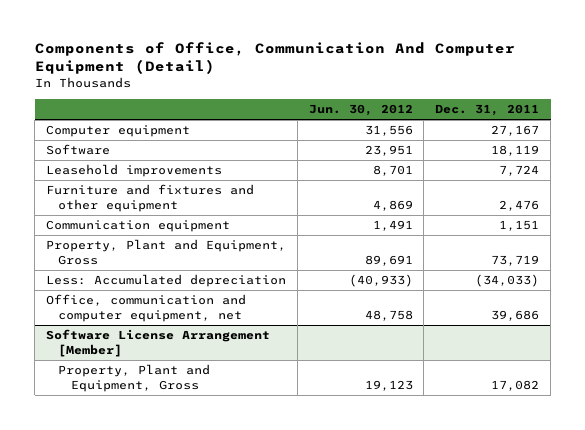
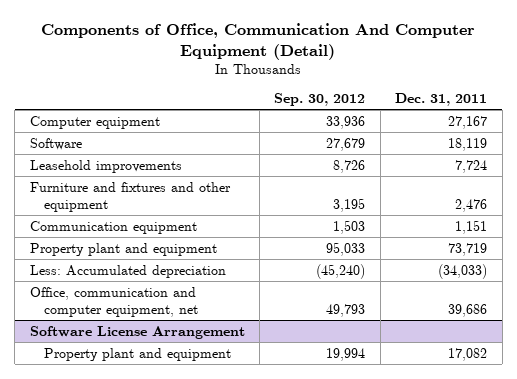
- | Jun. 30, 2012 | Dec. 31, 2011
+ | Sep. 30, 2012 | Dec. 31, 2011
- Property, Plant and Equipment, Gross | 89,691 | 73,719
+ Property plant and equipment | 95,033 | 73,719
- Software License Arrangement [Member]
- Property, Plant and Equipment, Gross | 19,123 | 17,082
+ Software License Arrangement
+ Property plant and equipment | 19,994 | 17,082

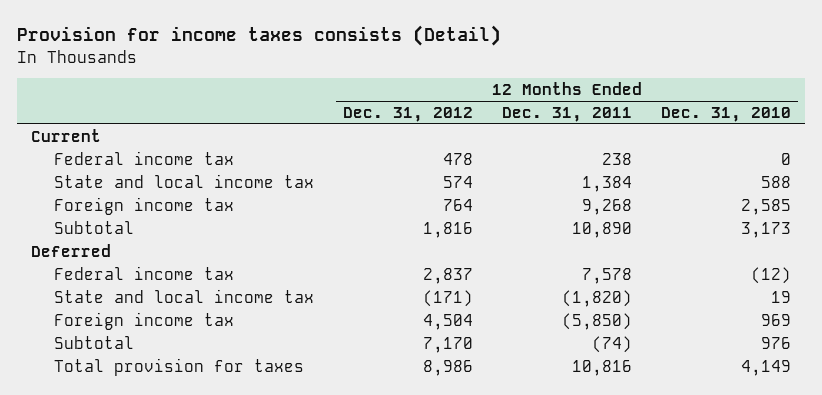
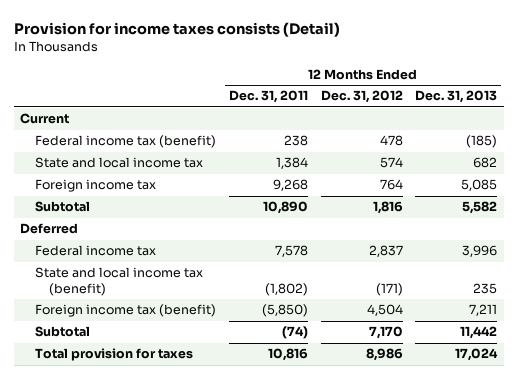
- | 12 Months Ended Dec. 31, 2012 | 12 Months Ended Dec. 31, 2011 | 12 Months Ended Dec. 31, 2010
+ | 12 Months Ended Dec. 31, 2011 | 12 Months Ended Dec. 31, 2012 | 12 Months Ended Dec. 31, 2013
- Federal income tax | 478 | 238 | 0
+ Federal income tax (benefit) | 238 | 478 | (185)
- State and local income tax | (171) | (1,820) | 19
- Foreign income tax | 4,504 | (5,850) | 969
+ State and local income tax (benefit) | (1,802) | (171) | 235
+ Foreign income tax (benefit) | (5,850) | 4,504 | 7,211

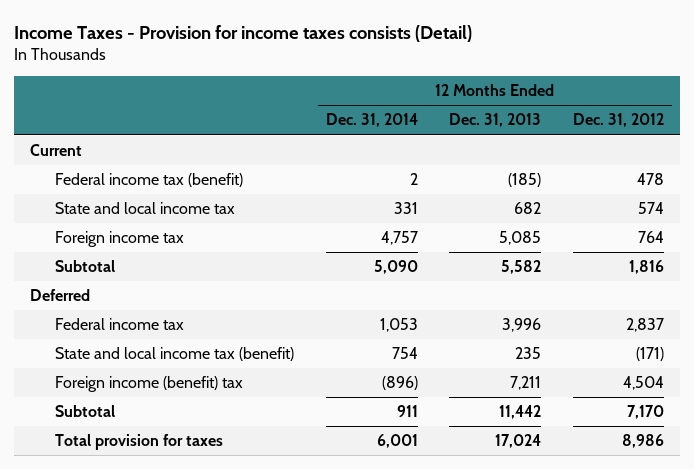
- Provision for income taxes consists (Detail)
+ Income Taxes - Provision for income taxes consists (Detail)
- | 12 Months Ended Dec. 31, 2011 | 12 Months Ended Dec. 31, 2012 | 12 Months Ended Dec. 31, 2013
+ | 12 Months Ended Dec. 31, 2014 | 12 Months Ended Dec. 31, 2013 | 12 Months Ended Dec. 31, 2012
- Foreign income tax (benefit) | (5,850) | 4,504 | 7,211
+ Foreign income (benefit) tax | (896) | 7,211 | 4,504

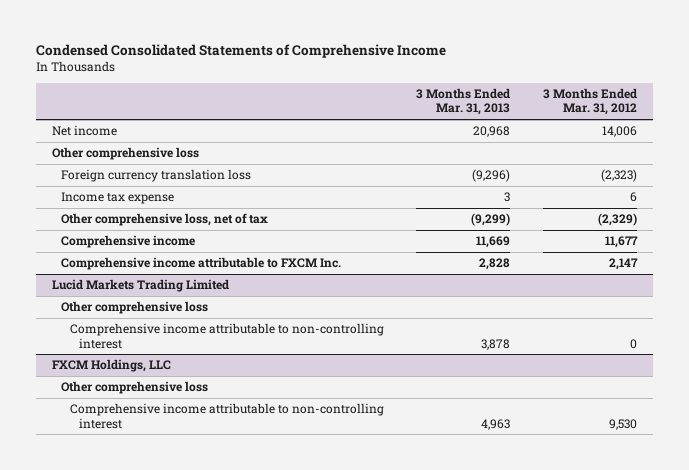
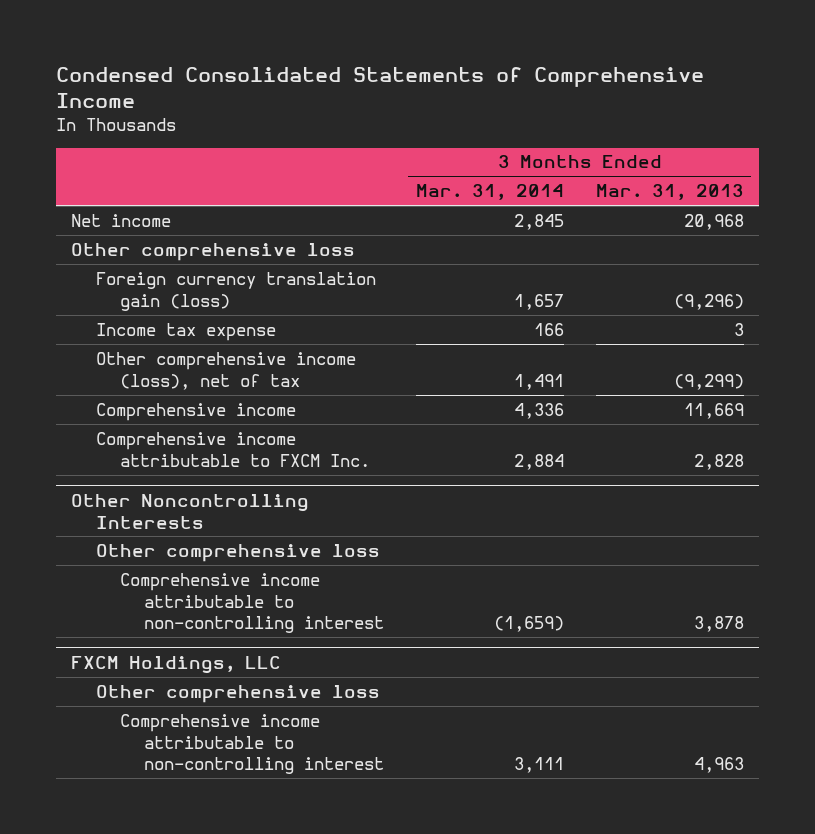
- | 3 Months Ended Mar. 31, 2013 | 3 Months Ended Mar. 31, 2012
+ | 3 Months Ended Mar. 31, 2014 | 3 Months Ended Mar. 31, 2013
- Foreign currency translation loss | (9,296) | (2,323)
+ Foreign currency translation gain (loss) | 1,657 | (9,296)
- Other comprehensive loss, net of tax | (9,299) | (2,329)
+ Other comprehensive income (loss), net of tax | 1,491 | (9,299)
- Lucid Markets Trading Limited
+ Other Noncontrolling Interests

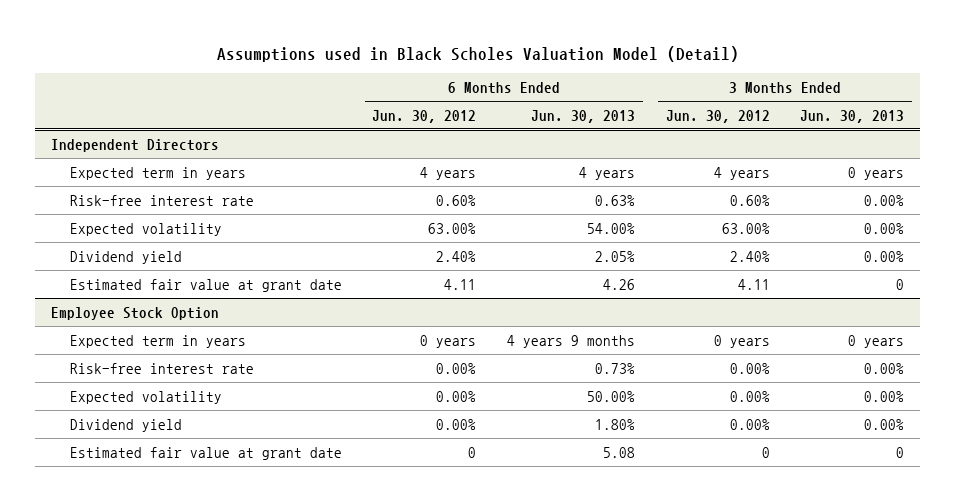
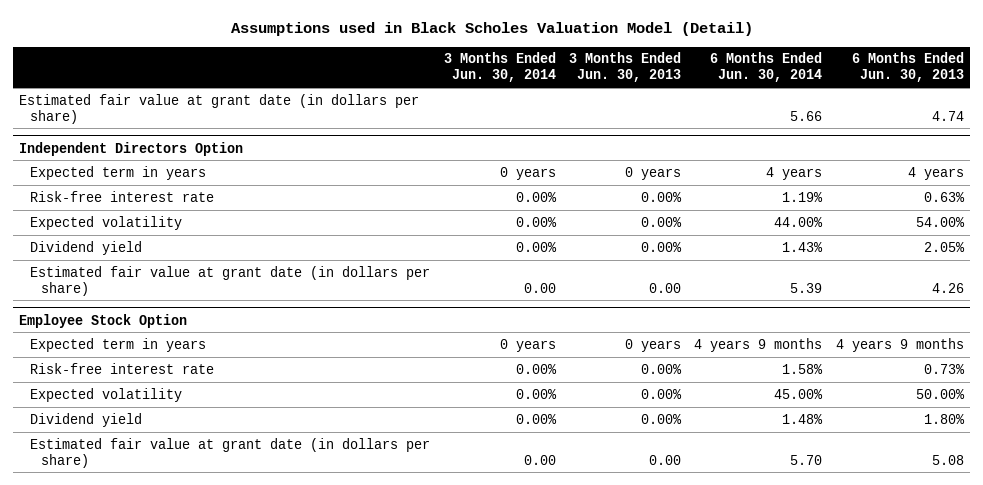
- | 6 Months Ended Jun. 30, 2012 | 6 Months Ended Jun. 30, 2013 | 3 Months Ended Jun. 30, 2012 | 3 Months Ended Jun. 30, 2013
+ | 3 Months Ended Jun. 30, 2014 | 3 Months Ended Jun. 30, 2013 | 6 Months Ended Jun. 30, 2014 | 6 Months Ended Jun. 30, 2013
- Independent Directors
+ Estimated fair value at grant date (in dollars per share) | | | 5.66 | 4.74
+ Independent Directors Option
- Estimated fair value at grant date | 4.11 | 4.26 | 4.11 | 0
+ Estimated fair value at grant date (in dollars per share) | 0.00 | 0.00 | 5.39 | 4.26
@ Employee Stock Option
- Estimated fair value at grant date | 0 | 5.08 | 0 | 0
+ Estimated fair value at grant date (in dollars per share) | 0.00 | 0.00 | 5.70 | 5.08

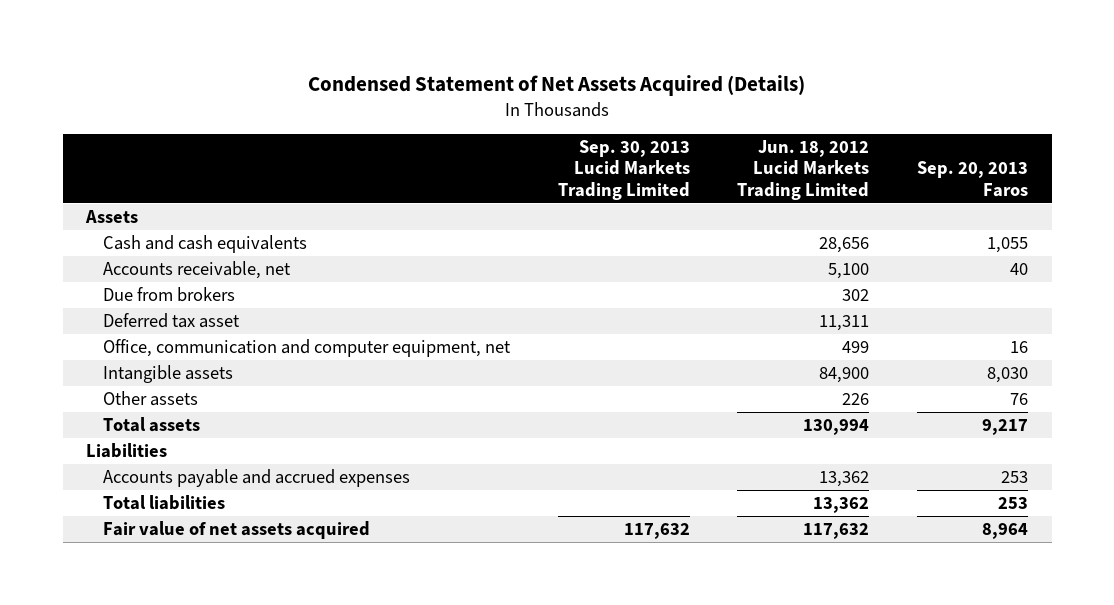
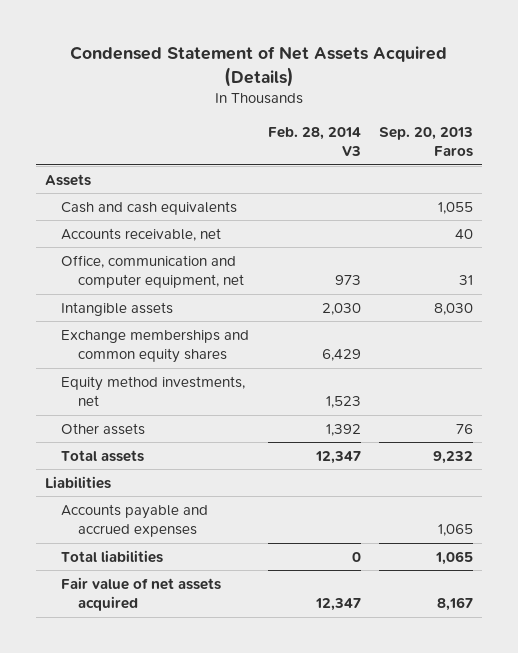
- | Sep. 30, 2013 Lucid Markets Trading Limited | Jun. 18, 2012 Lucid Markets Trading Limited | Sep. 20, 2013 Faros
+ | Feb. 28, 2014 V3 | Sep. 20, 2013 Faros
- Due from brokers | | 302 |
- Deferred tax asset | | 11,311 |
- Office, communication and computer equipment, net | | 499 | 16
+ Office, communication and computer equipment, net | 973 | 31
+ Exchange memberships and common equity shares | 6,429 |
+ Equity method investments, net | 1,523 |
- Total assets | | 130,994 | 9,217
+ Total assets | 12,347 | 9,232
- Accounts payable and accrued expenses | | 13,362 | 253
- Total liabilities | | 13,362 | 253
- Fair value of net assets acquired | 117,632 | 117,632 | 8,964
+ Accounts payable and accrued expenses | | 1,065
+ Total liabilities | 0 | 1,065
+ Fair value of net assets acquired | 12,347 | 8,167

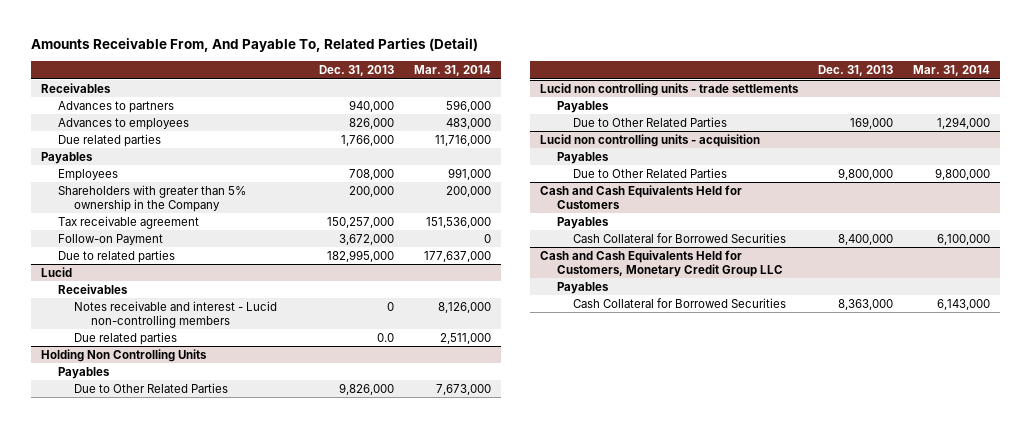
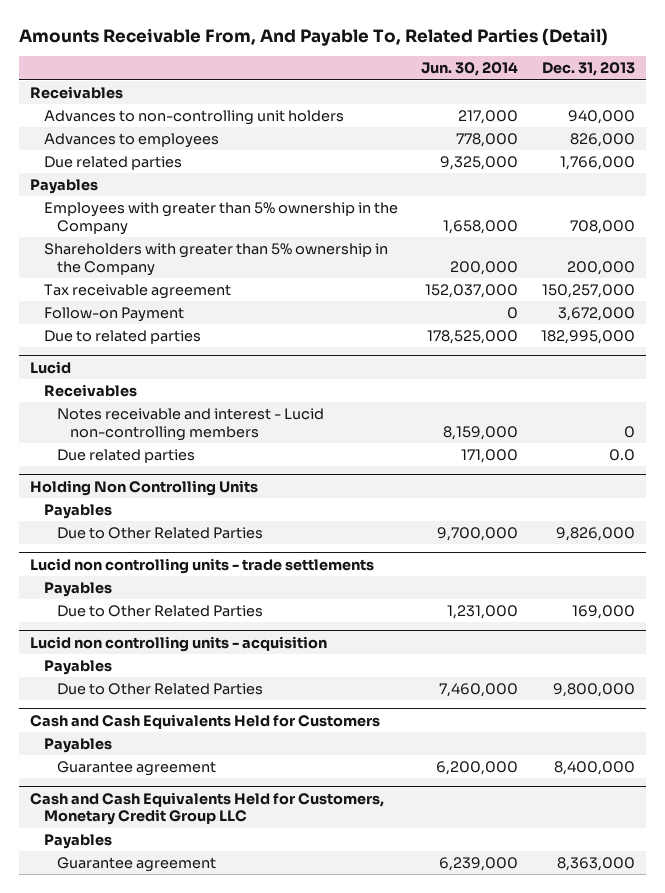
- | Dec. 31, 2013 | Mar. 31, 2014
+ | Jun. 30, 2014 | Dec. 31, 2013
- Advances to partners | 940,000 | 596,000
+ Advances to non-controlling unit holders | 217,000 | 940,000
- Employees | 708,000 | 991,000
+ Employees with greater than 5% ownership in the Company | 1,658,000 | 708,000
@ Cash and Cash Equivalents Held for Customers
- Cash Collateral for Borrowed Securities | 8,400,000 | 6,100,000
+ Guarantee agreement | 6,200,000 | 8,400,000
@ Cash and Cash Equivalents Held for Customers, Monetary Credit Group LLC
- Cash Collateral for Borrowed Securities | 8,363,000 | 6,143,000
+ Guarantee agreement | 6,239,000 | 8,363,000

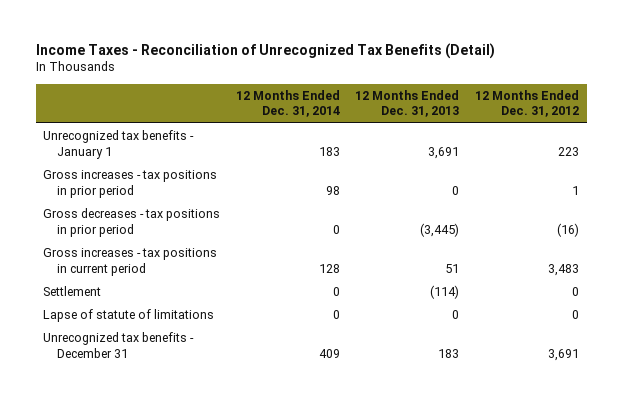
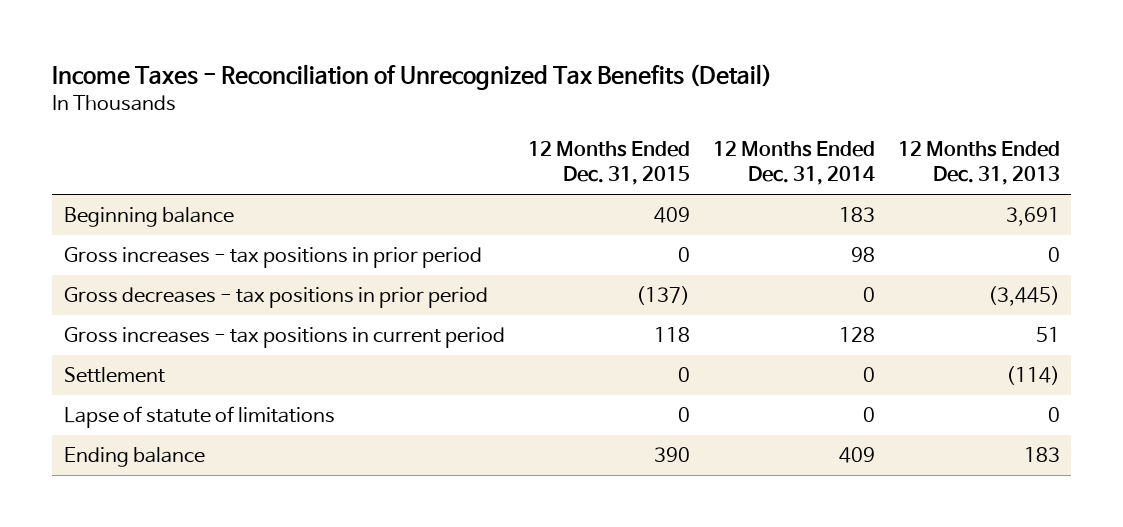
- | 12 Months Ended Dec. 31, 2014 | 12 Months Ended Dec. 31, 2013 | 12 Months Ended Dec. 31, 2012
+ | 12 Months Ended Dec. 31, 2015 | 12 Months Ended Dec. 31, 2014 | 12 Months Ended Dec. 31, 2013
- Unrecognized tax benefits - January 1 | 183 | 3,691 | 223
+ Beginning balance | 409 | 183 | 3,691
- Unrecognized tax benefits - December 31 | 409 | 183 | 3,691
+ Ending balance | 390 | 409 | 183

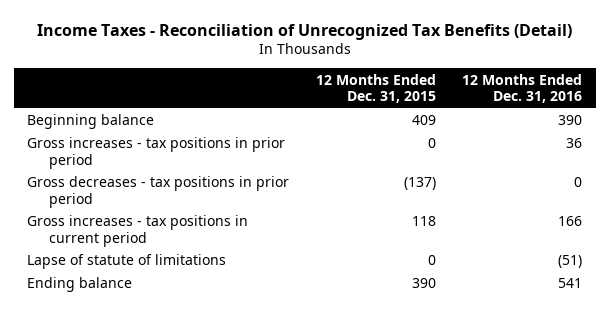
- | 12 Months Ended Dec. 31, 2015 | 12 Months Ended Dec. 31, 2014 | 12 Months Ended Dec. 31, 2013
+ | 12 Months Ended Dec. 31, 2015 | 12 Months Ended Dec. 31, 2016
- Settlement | 0 | 0 | (114)

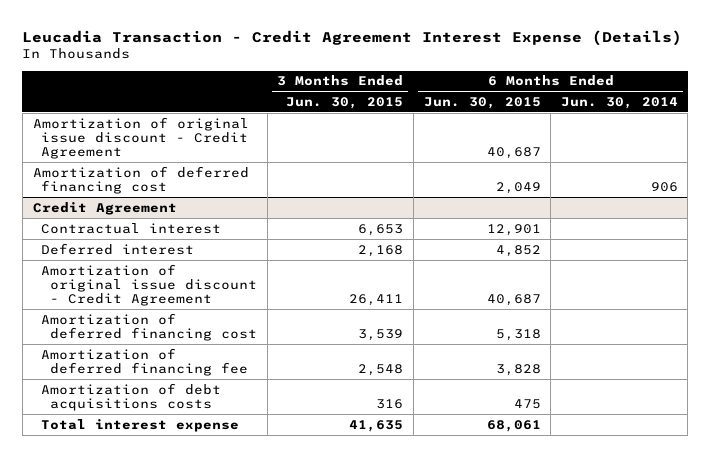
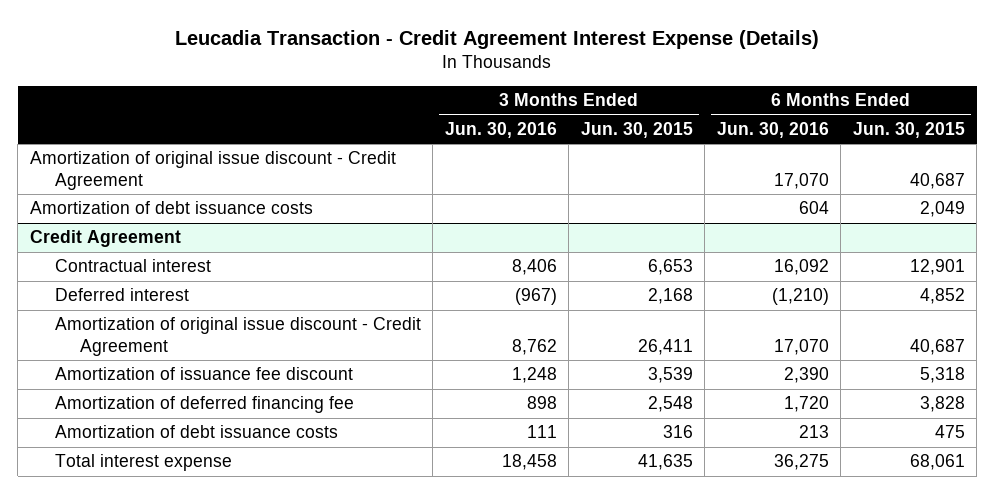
- | 3 Months Ended Jun. 30, 2015 | 6 Months Ended Jun. 30, 2015 | 6 Months Ended Jun. 30, 2014
+ | 3 Months Ended Jun. 30, 2016 | 3 Months Ended Jun. 30, 2015 | 6 Months Ended Jun. 30, 2016 | 6 Months Ended Jun. 30, 2015
- Amortization of deferred financing cost | | 2,049 | 906
+ Amortization of debt issuance costs | | | 604 | 2,049
@ Credit Agreement
- Amortization of deferred financing cost | 3,539 | 5,318 |
+ Amortization of issuance fee discount | 1,248 | 3,539 | 2,390 | 5,318
- Amortization of debt acquisitions costs | 316 | 475 |
+ Amortization of debt issuance costs | 111 | 316 | 213 | 475

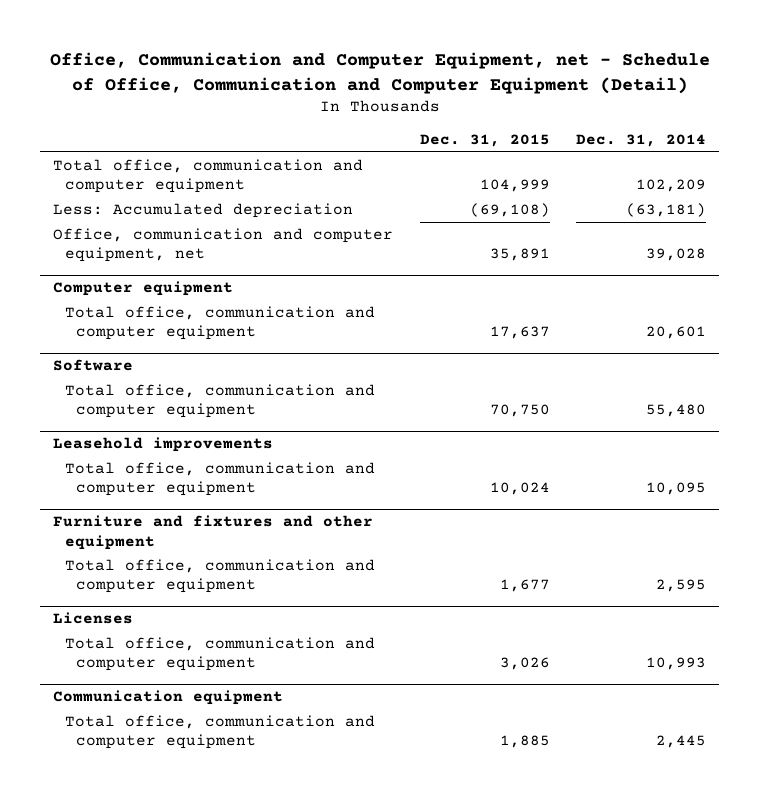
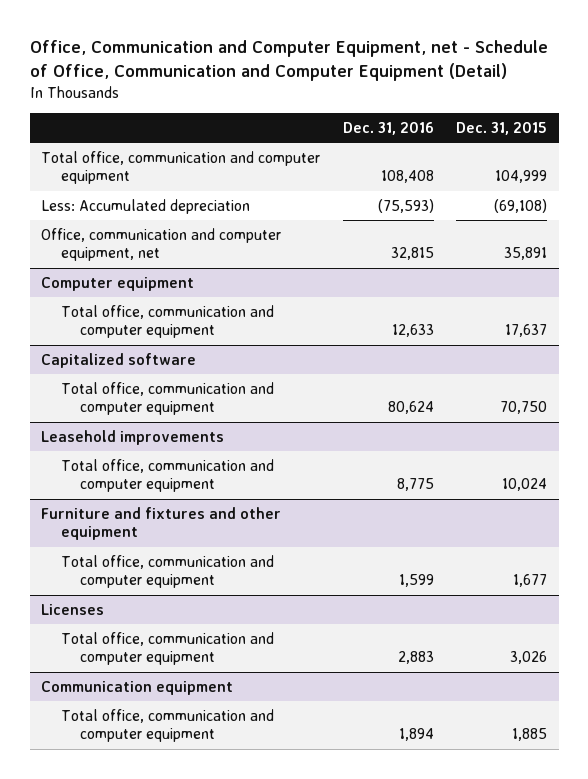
- | Dec. 31, 2015 | Dec. 31, 2014
+ | Dec. 31, 2016 | Dec. 31, 2015
- Software
+ Capitalized software

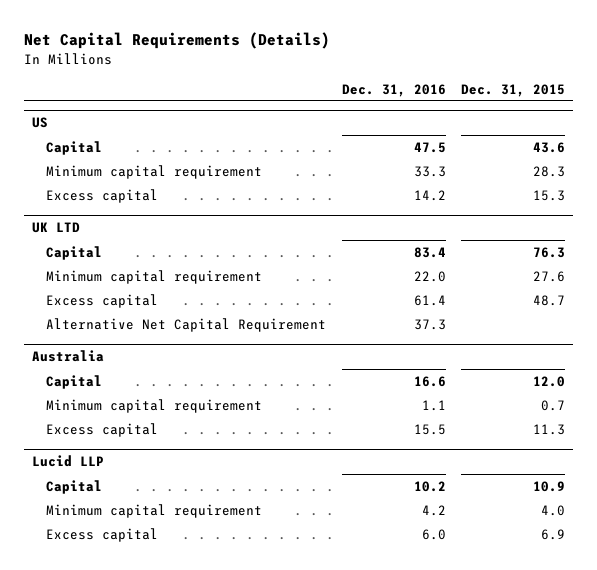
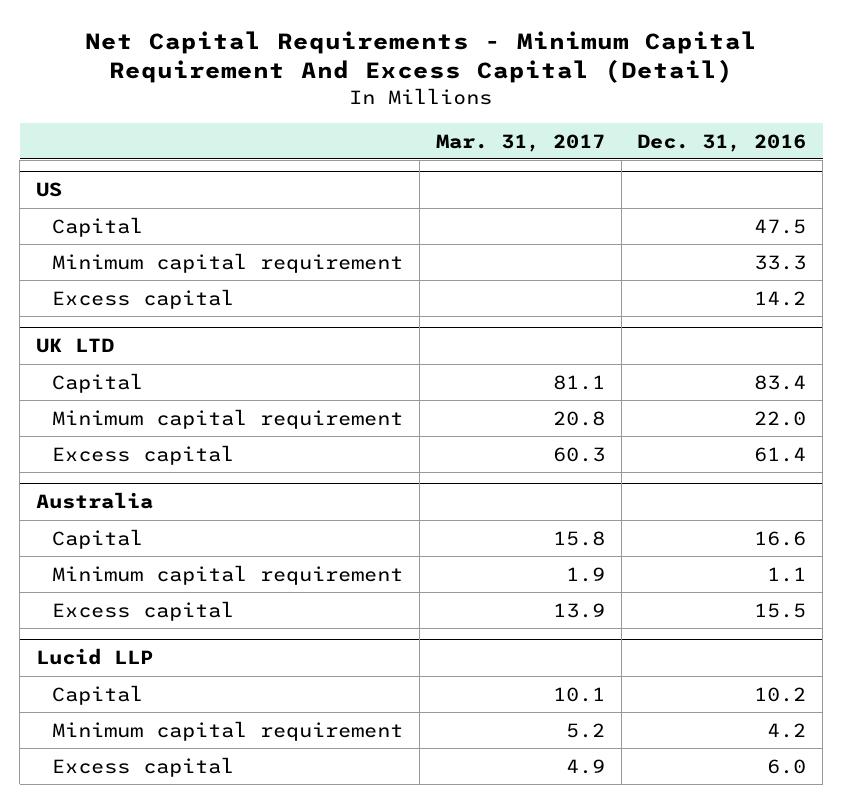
- Net Capital Requirements (Details)
+ Net Capital Requirements - Minimum Capital Requirement And Excess Capital (Detail)
- | Dec. 31, 2016 | Dec. 31, 2015
+ | Mar. 31, 2017 | Dec. 31, 2016
@ UK LTD
- Alternative Net Capital Requirement | 37.3 |

